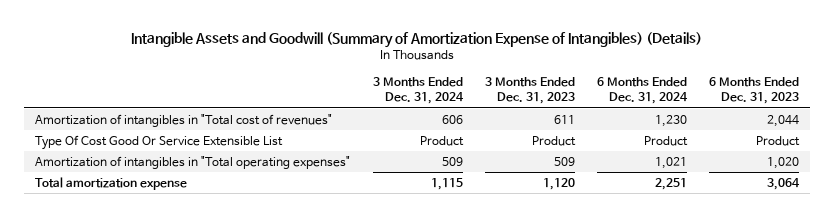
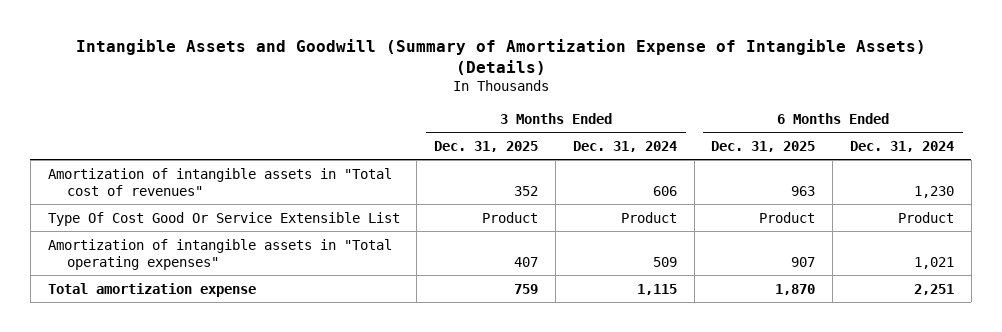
- Intangible Assets and Goodwill (Summary of Amortization Expense of Intangibles) (Details)
+ Intangible Assets and Goodwill (Summary of Amortization Expense of Intangible Assets) (Details)
- | 3 Months Ended Dec. 31, 2024 | 3 Months Ended Dec. 31, 2023 | 6 Months Ended Dec. 31, 2024 | 6 Months Ended Dec. 31, 2023
+ | 3 Months Ended Dec. 31, 2025 | 3 Months Ended Dec. 31, 2024 | 6 Months Ended Dec. 31, 2025 | 6 Months Ended Dec. 31, 2024
- Amortization of intangibles in "Total cost of revenues" | 606 | 611 | 1,230 | 2,044
+ Amortization of intangible assets in "Total cost of revenues" | 352 | 606 | 963 | 1,230
- Amortization of intangibles in "Total operating expenses" | 509 | 509 | 1,021 | 1,020
+ Amortization of intangible assets in "Total operating expenses" | 407 | 509 | 907 | 1,021

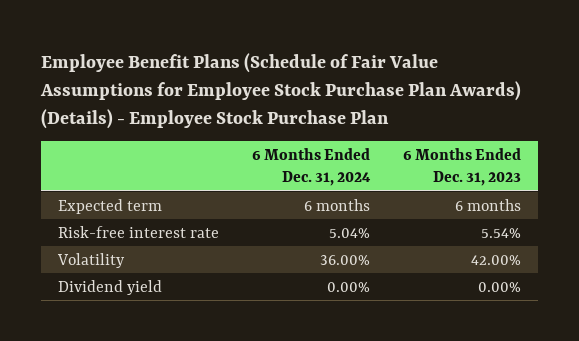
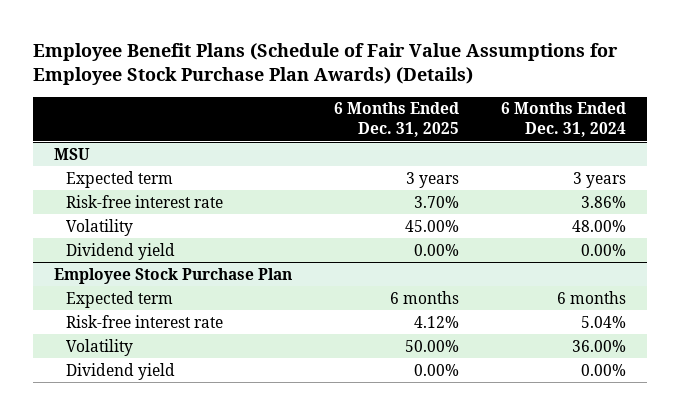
- Employee Benefit Plans (Schedule of Fair Value Assumptions for Employee Stock Purchase Plan Awards) (Details) - Employee Stock Purchase Plan
+ Employee Benefit Plans (Schedule of Fair Value Assumptions for Employee Stock Purchase Plan Awards) (Details)
- | 6 Months Ended Dec. 31, 2024 | 6 Months Ended Dec. 31, 2023
+ | 6 Months Ended Dec. 31, 2025 | 6 Months Ended Dec. 31, 2024
+ MSU
+ Expected term | 3 years | 3 years
+ Risk-free interest rate | 3.70% | 3.86%
+ Volatility | 45.00% | 48.00%
+ Dividend yield | 0.00% | 0.00%
+ Employee Stock Purchase Plan

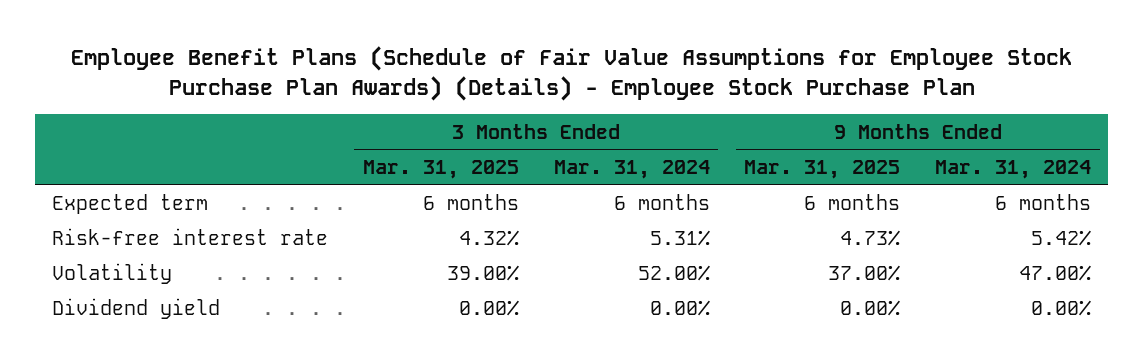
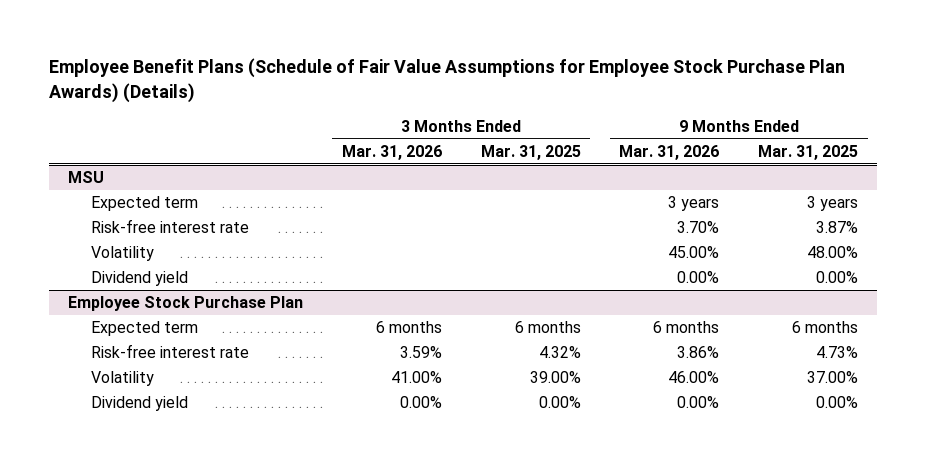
- Employee Benefit Plans (Schedule of Fair Value Assumptions for Employee Stock Purchase Plan Awards) (Details) - Employee Stock Purchase Plan
+ Employee Benefit Plans (Schedule of Fair Value Assumptions for Employee Stock Purchase Plan Awards) (Details)
- | 3 Months Ended Mar. 31, 2025 | 3 Months Ended Mar. 31, 2024 | 9 Months Ended Mar. 31, 2025 | 9 Months Ended Mar. 31, 2024
+ | 3 Months Ended Mar. 31, 2026 | 3 Months Ended Mar. 31, 2025 | 9 Months Ended Mar. 31, 2026 | 9 Months Ended Mar. 31, 2025
+ MSU
+ Expected term | | | 3 years | 3 years
+ Risk-free interest rate | | | 3.70% | 3.87%
+ Volatility | | | 45.00% | 48.00%
+ Dividend yield | | | 0.00% | 0.00%
+ Employee Stock Purchase Plan

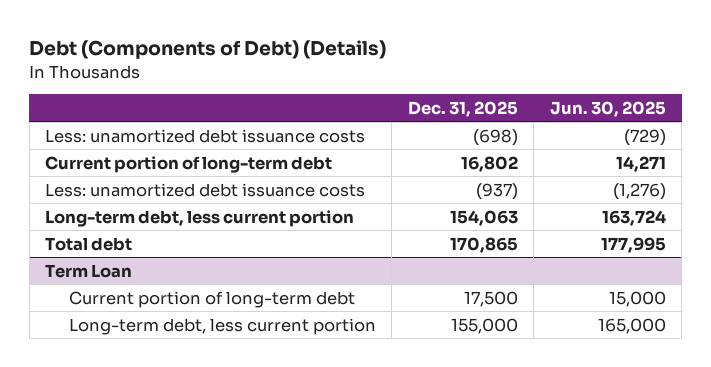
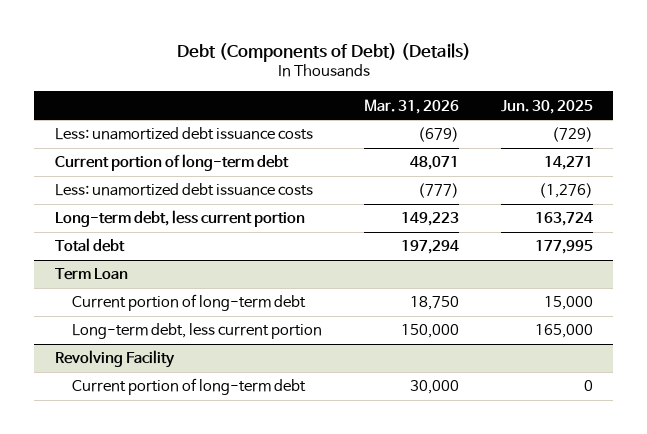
- | Dec. 31, 2025 | Jun. 30, 2025
+ | Mar. 31, 2026 | Jun. 30, 2025
+ Revolving Facility
+ Current portion of long-term debt | 30,000 | 0

